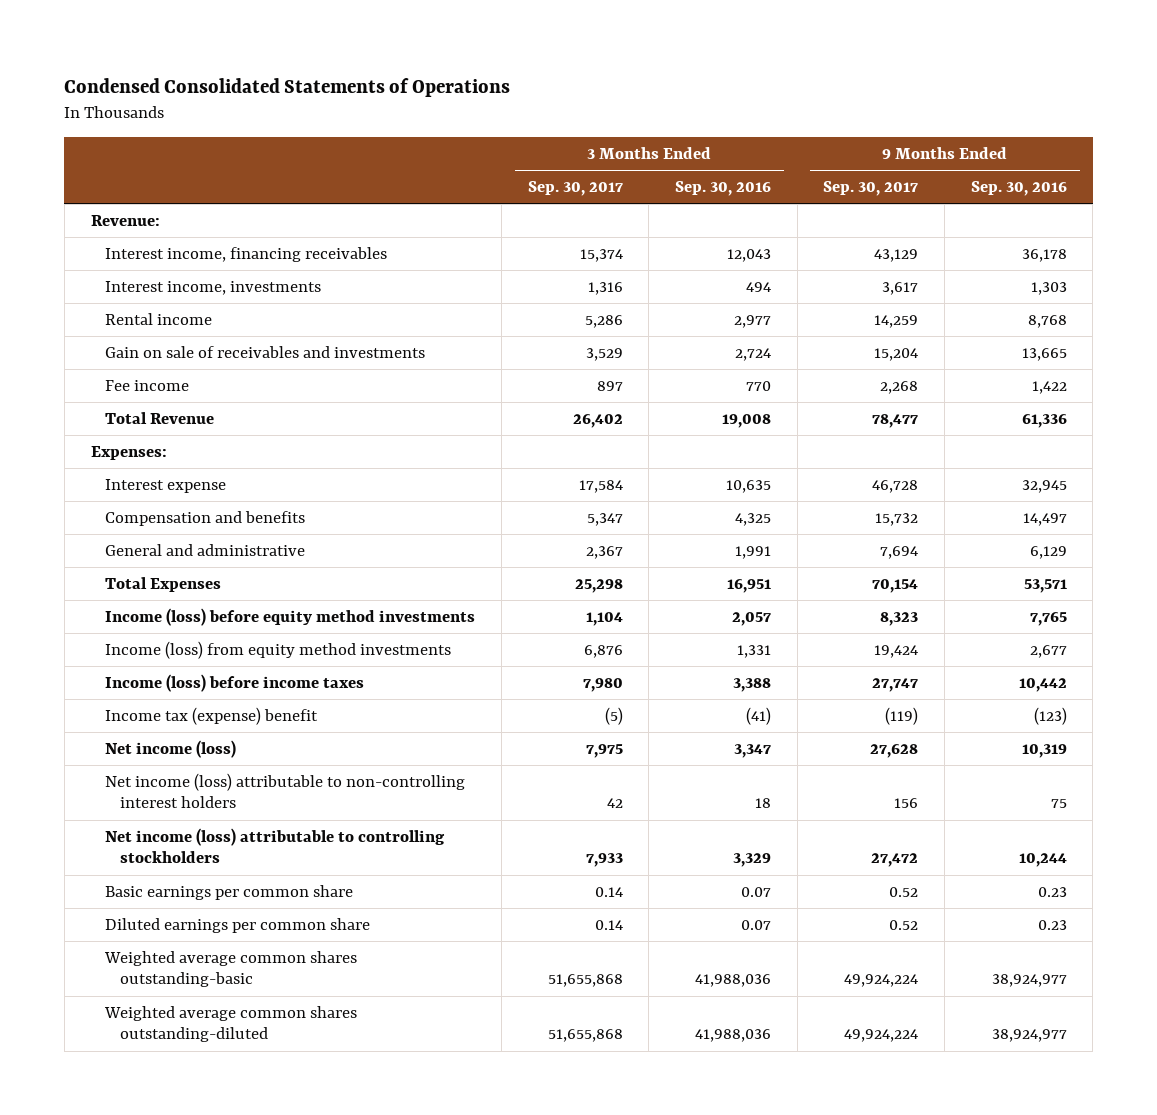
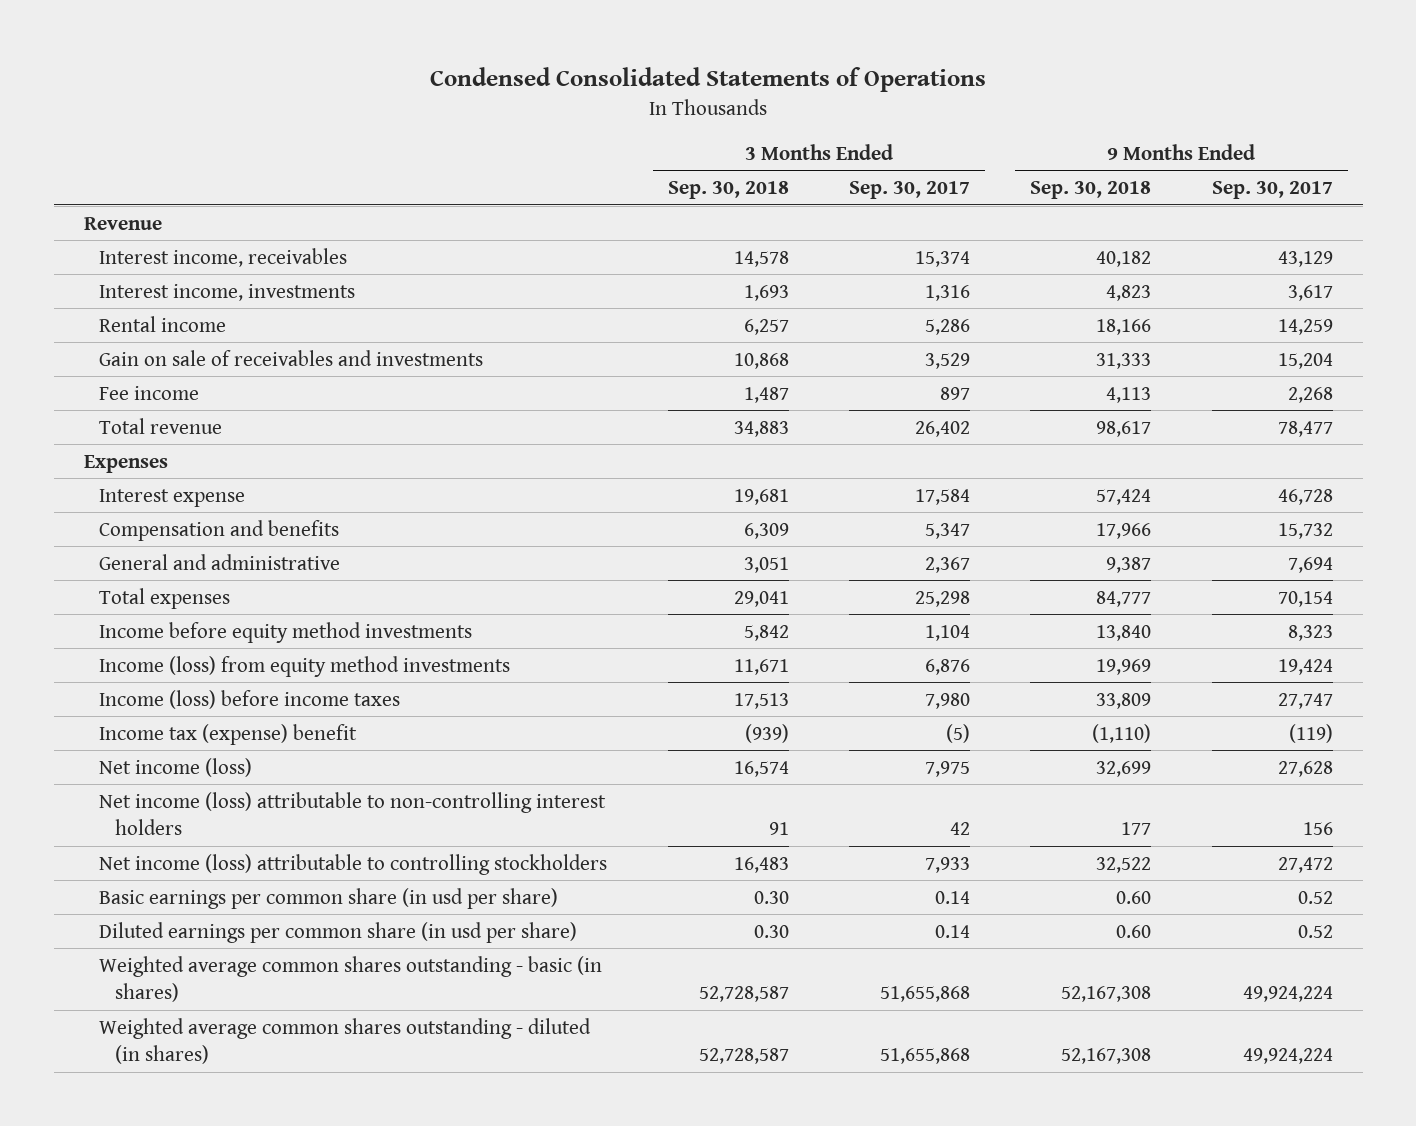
- | 3 Months Ended Sep. 30, 2017 | 3 Months Ended Sep. 30, 2016 | 9 Months Ended Sep. 30, 2017 | 9 Months Ended Sep. 30, 2016
+ | 3 Months Ended Sep. 30, 2018 | 3 Months Ended Sep. 30, 2017 | 9 Months Ended Sep. 30, 2018 | 9 Months Ended Sep. 30, 2017
- Revenue:
- Interest income, financing receivables | 15,374 | 12,043 | 43,129 | 36,178
+ Revenue
+ Interest income, receivables | 14,578 | 15,374 | 40,182 | 43,129
- Total Revenue | 26,402 | 19,008 | 78,477 | 61,336
- Expenses:
+ Total revenue | 34,883 | 26,402 | 98,617 | 78,477
+ Expenses
- Total Expenses | 25,298 | 16,951 | 70,154 | 53,571
- Income (loss) before equity method investments | 1,104 | 2,057 | 8,323 | 7,765
+ Total expenses | 29,041 | 25,298 | 84,777 | 70,154
+ Income before equity method investments | 5,842 | 1,104 | 13,840 | 8,323
- Basic earnings per common share | 0.14 | 0.07 | 0.52 | 0.23
- Diluted earnings per common share | 0.14 | 0.07 | 0.52 | 0.23
- Weighted average common shares outstanding-basic | 51,655,868 | 41,988,036 | 49,924,224 | 38,924,977
- Weighted average common shares outstanding-diluted | 51,655,868 | 41,988,036 | 49,924,224 | 38,924,977
+ Basic earnings per common share (in usd per share) | 0.30 | 0.14 | 0.60 | 0.52
+ Diluted earnings per common share (in usd per share) | 0.30 | 0.14 | 0.60 | 0.52
+ Weighted average common shares outstanding - basic (in shares) | 52,728,587 | 51,655,868 | 52,167,308 | 49,924,224
+ Weighted average common shares outstanding - diluted (in shares) | 52,728,587 | 51,655,868 | 52,167,308 | 49,924,224

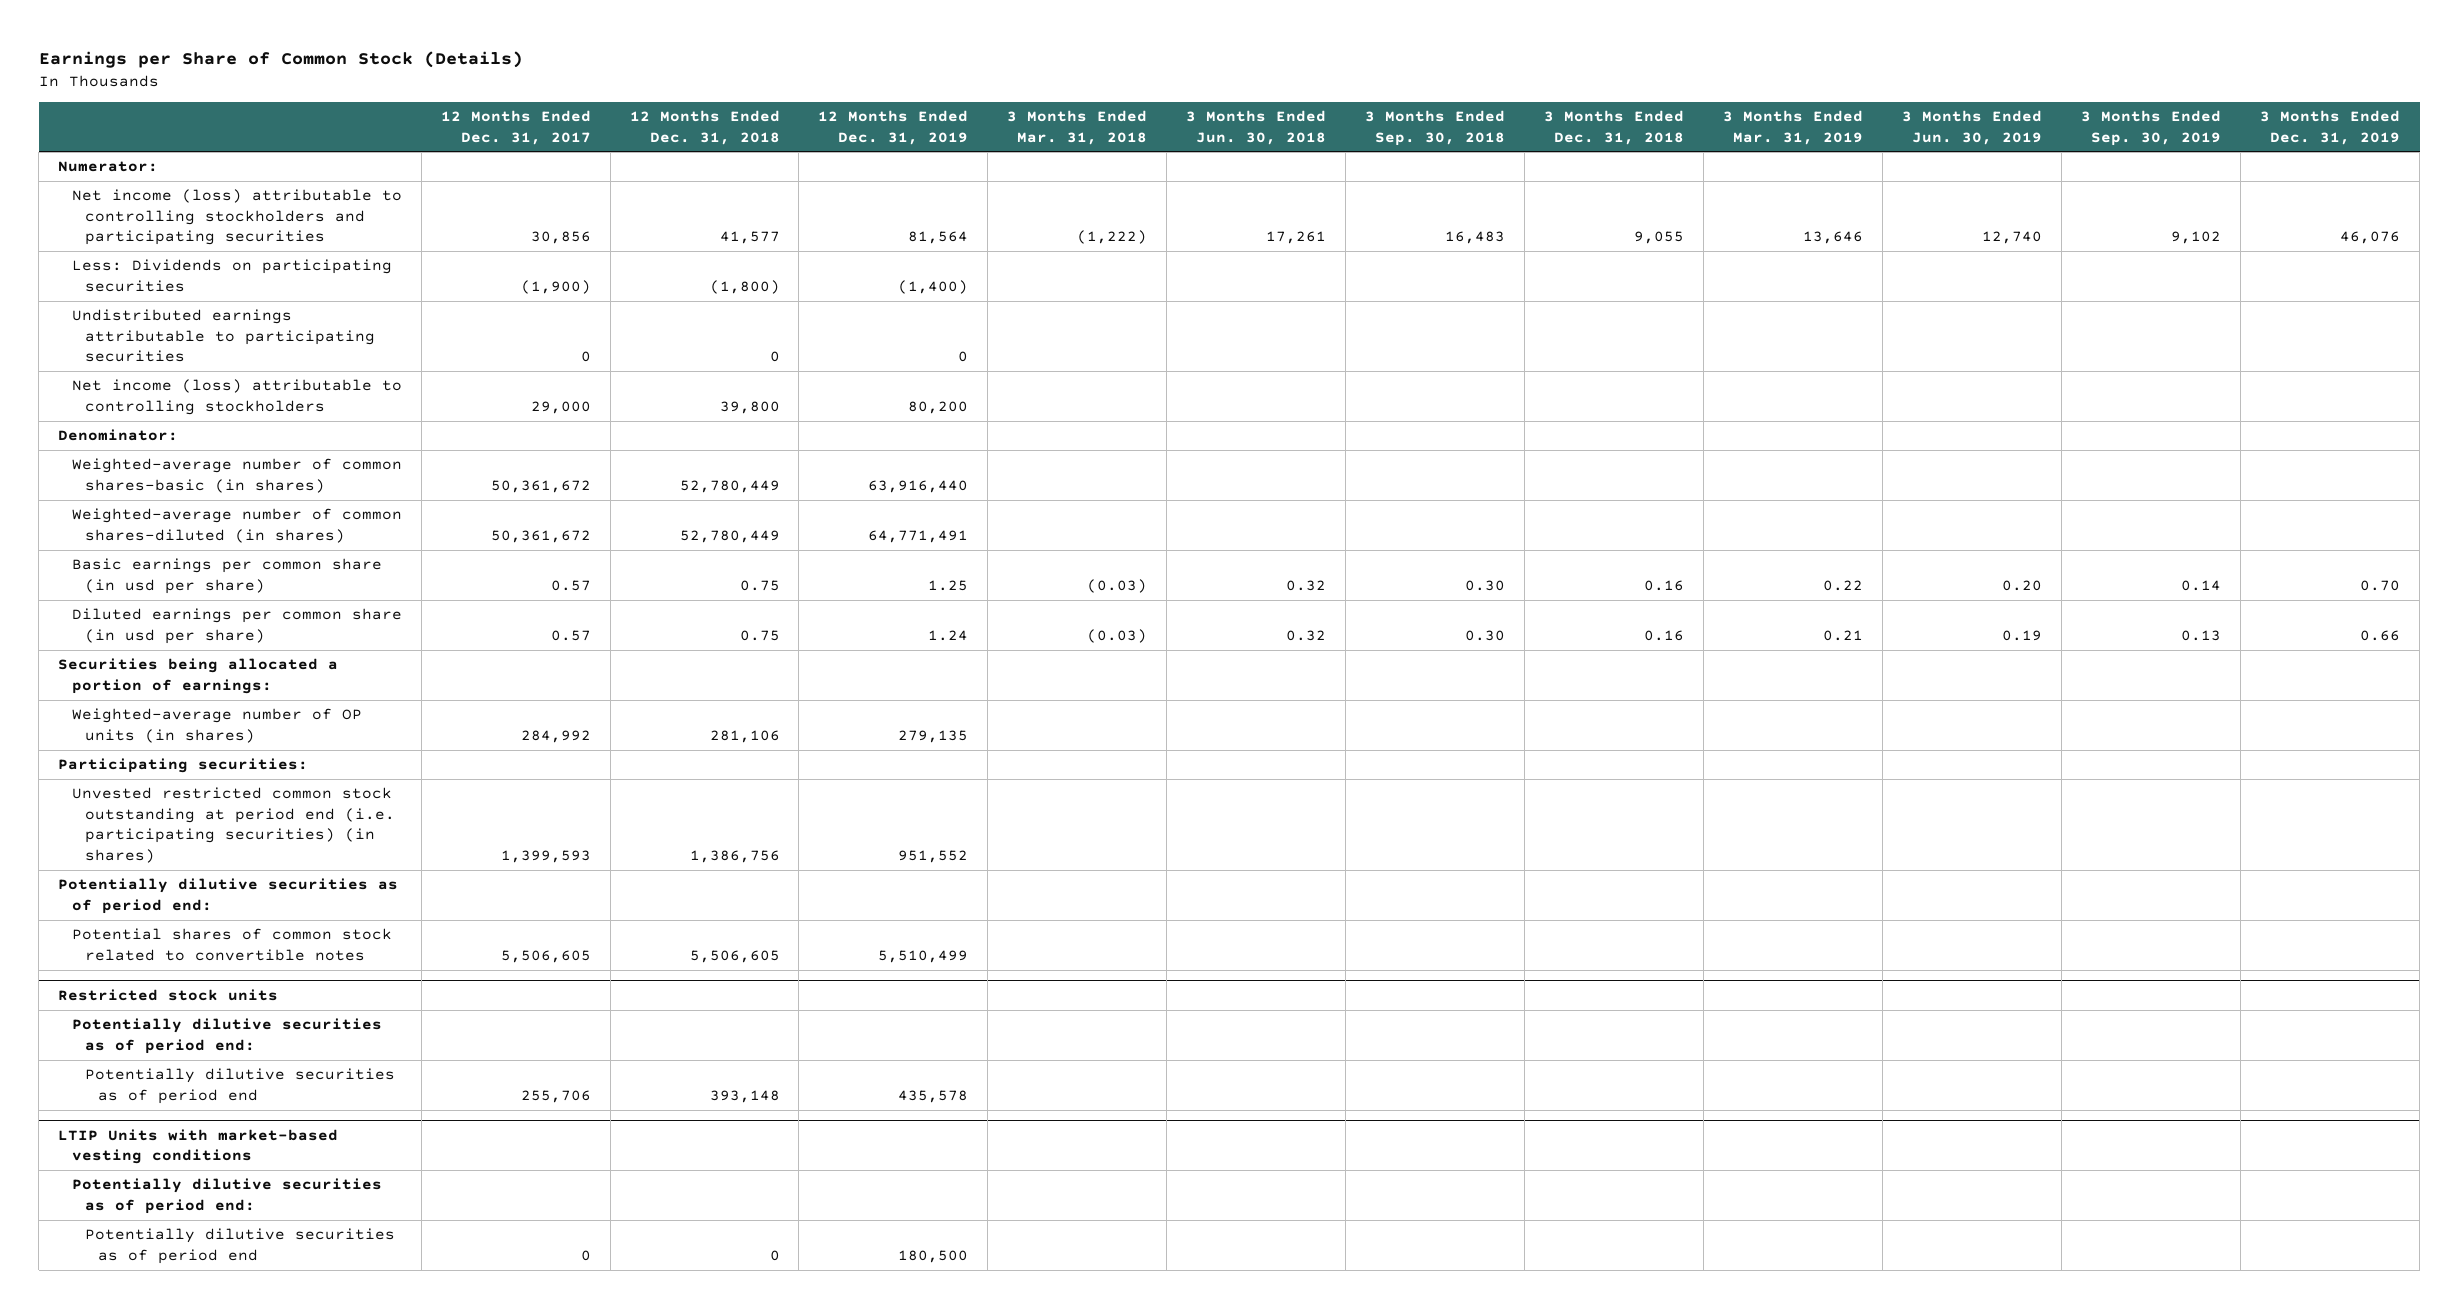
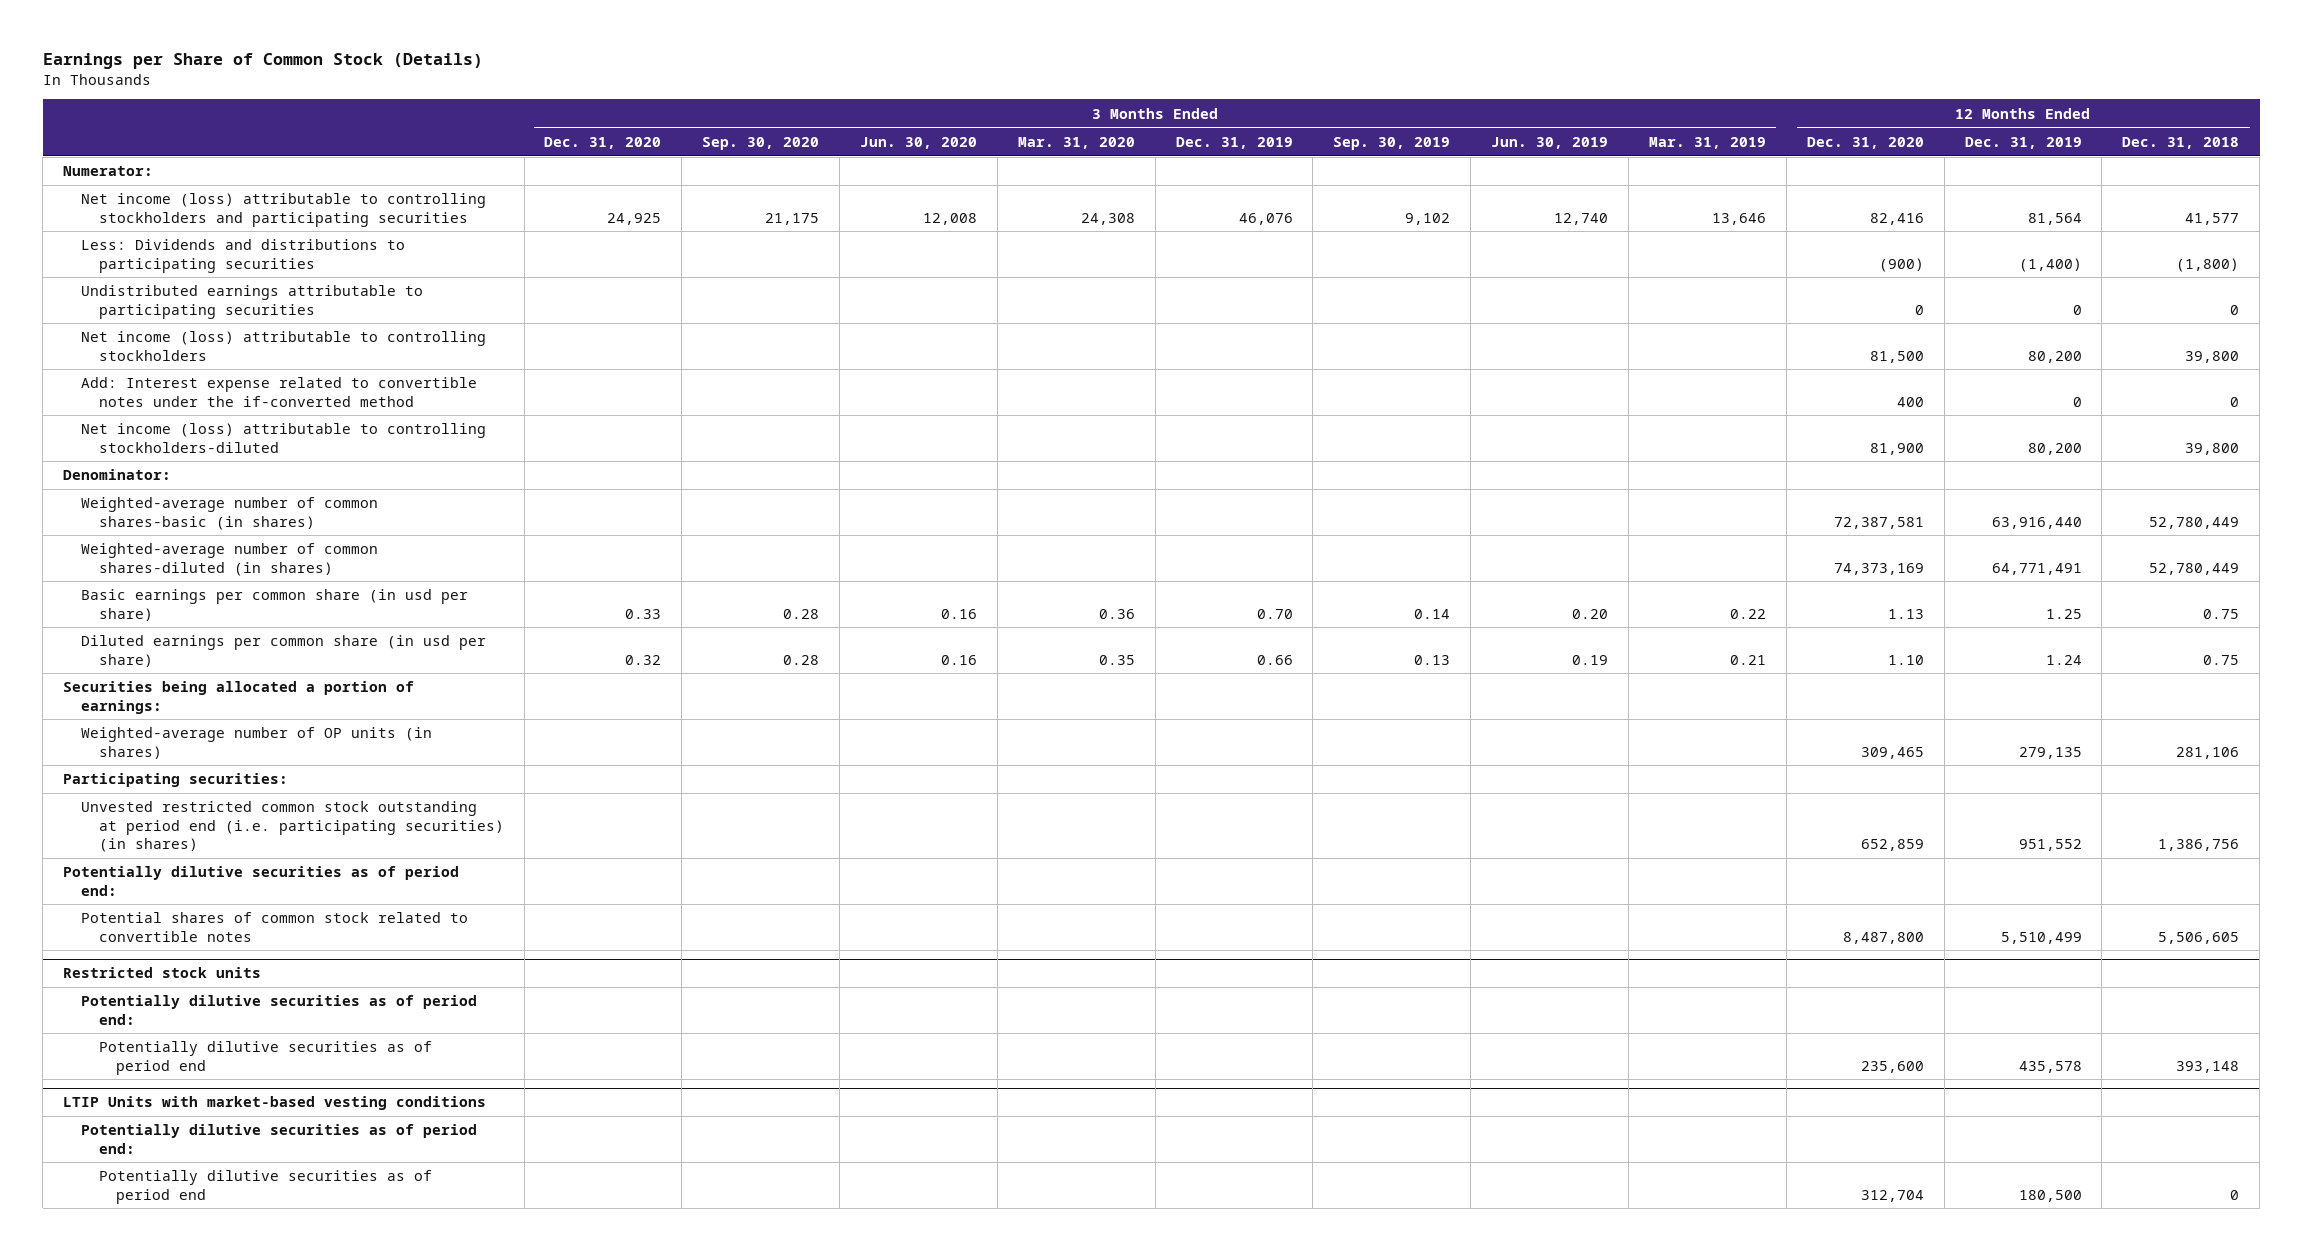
- | 12 Months Ended Dec. 31, 2017 | 12 Months Ended Dec. 31, 2018 | 12 Months Ended Dec. 31, 2019 | 3 Months Ended Mar. 31, 2018 | 3 Months Ended Jun. 30, 2018 | 3 Months Ended Sep. 30, 2018 | 3 Months Ended Dec. 31, 2018 | 3 Months Ended Mar. 31, 2019 | 3 Months Ended Jun. 30, 2019 | 3 Months Ended Sep. 30, 2019 | 3 Months Ended Dec. 31, 2019
+ | 3 Months Ended Dec. 31, 2020 | 3 Months Ended Sep. 30, 2020 | 3 Months Ended Jun. 30, 2020 | 3 Months Ended Mar. 31, 2020 | 3 Months Ended Dec. 31, 2019 | 3 Months Ended Sep. 30, 2019 | 3 Months Ended Jun. 30, 2019 | 3 Months Ended Mar. 31, 2019 | 12 Months Ended Dec. 31, 2020 | 12 Months Ended Dec. 31, 2019 | 12 Months Ended Dec. 31, 2018
- Less: Dividends on participating securities | (1,900) | (1,800) | (1,400) | | | | | | | |
+ Less: Dividends and distributions to participating securities | | | | | | | | | (900) | (1,400) | (1,800)
+ Add: Interest expense related to convertible notes under the if-converted method | | | | | | | | | 400 | 0 | 0
+ Net income (loss) attributable to controlling stockholders-diluted | | | | | | | | | 81,900 | 80,200 | 39,800

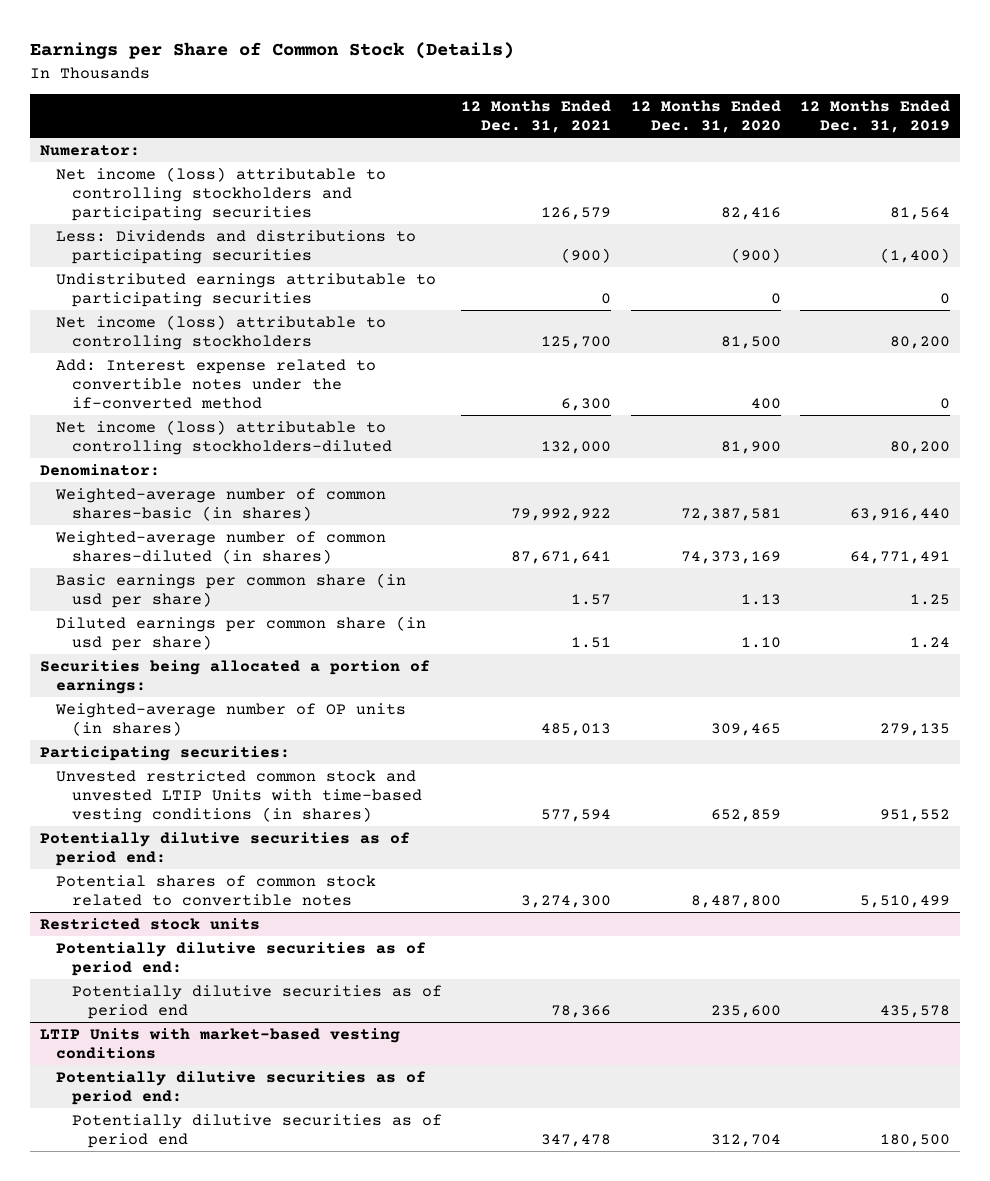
- | 3 Months Ended Dec. 31, 2020 | 3 Months Ended Sep. 30, 2020 | 3 Months Ended Jun. 30, 2020 | 3 Months Ended Mar. 31, 2020 | 3 Months Ended Dec. 31, 2019 | 3 Months Ended Sep. 30, 2019 | 3 Months Ended Jun. 30, 2019 | 3 Months Ended Mar. 31, 2019 | 12 Months Ended Dec. 31, 2020 | 12 Months Ended Dec. 31, 2019 | 12 Months Ended Dec. 31, 2018
+ | 12 Months Ended Dec. 31, 2021 | 12 Months Ended Dec. 31, 2020 | 12 Months Ended Dec. 31, 2019
- Unvested restricted common stock outstanding at period end (i.e. participating securities) (in shares) | | | | | | | | | 652,859 | 951,552 | 1,386,756
+ Unvested restricted common stock and unvested LTIP Units with time-based vesting conditions (in shares) | 577,594 | 652,859 | 951,552

